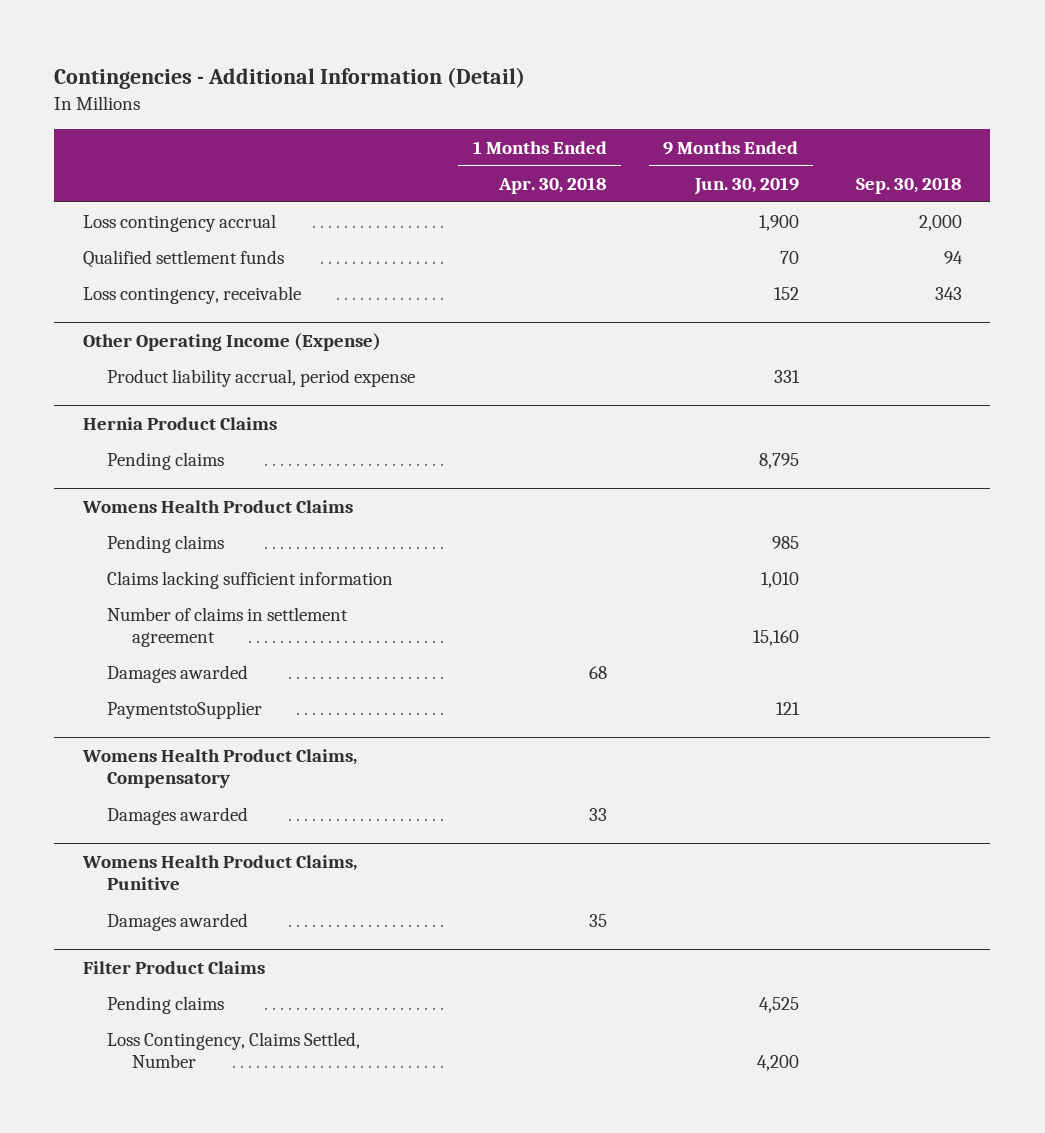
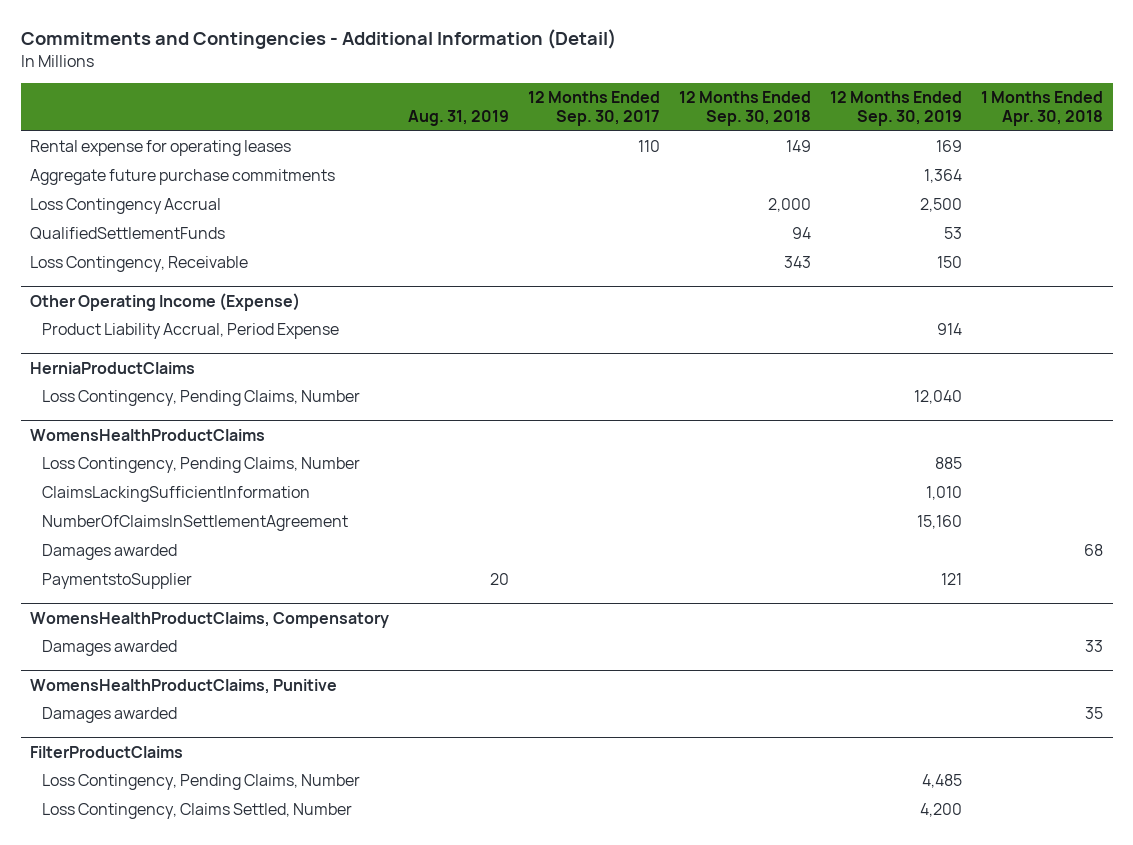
- Contingencies - Additional Information (Detail)
+ Commitments and Contingencies - Additional Information (Detail)
- | 1 Months Ended Apr. 30, 2018 | 9 Months Ended Jun. 30, 2019 | Sep. 30, 2018
+ | Aug. 31, 2019 | 12 Months Ended Sep. 30, 2017 | 12 Months Ended Sep. 30, 2018 | 12 Months Ended Sep. 30, 2019 | 1 Months Ended Apr. 30, 2018
- Loss contingency accrual | | 1,900 | 2,000
- Qualified settlement funds | | 70 | 94
- Loss contingency, receivable | | 152 | 343
+ Rental expense for operating leases | | 110 | 149 | 169 |
+ Aggregate future purchase commitments | | | | 1,364 |
+ Loss Contingency Accrual | | | 2,000 | 2,500 |
+ QualifiedSettlementFunds | | | 94 | 53 |
+ Loss Contingency, Receivable | | | 343 | 150 |
@ Other Operating Income (Expense)
- Product liability accrual, period expense | | 331 |
- Hernia Product Claims
- Pending claims | | 8,795 |
- Womens Health Product Claims
- Pending claims | | 985 |
- Claims lacking sufficient information | | 1,010 |
- Number of claims in settlement agreement | | 15,160 |
@ Other Operating Income (Expense)
+ Product Liability Accrual, Period Expense | | | | 914 |
+ HerniaProductClaims
+ Loss Contingency, Pending Claims, Number | | | | 12,040 |
+ WomensHealthProductClaims
+ Loss Contingency, Pending Claims, Number | | | | 885 |
+ ClaimsLackingSufficientInformation | | | | 1,010 |
+ NumberOfClaimsInSettlementAgreement | | | | 15,160 |
- Womens Health Product Claims, Compensatory
+ WomensHealthProductClaims, Compensatory
- Womens Health Product Claims, Punitive
+ WomensHealthProductClaims, Punitive
- Filter Product Claims
- Pending claims | | 4,525 |
+ FilterProductClaims
+ Loss Contingency, Pending Claims, Number | | | | 4,485 |

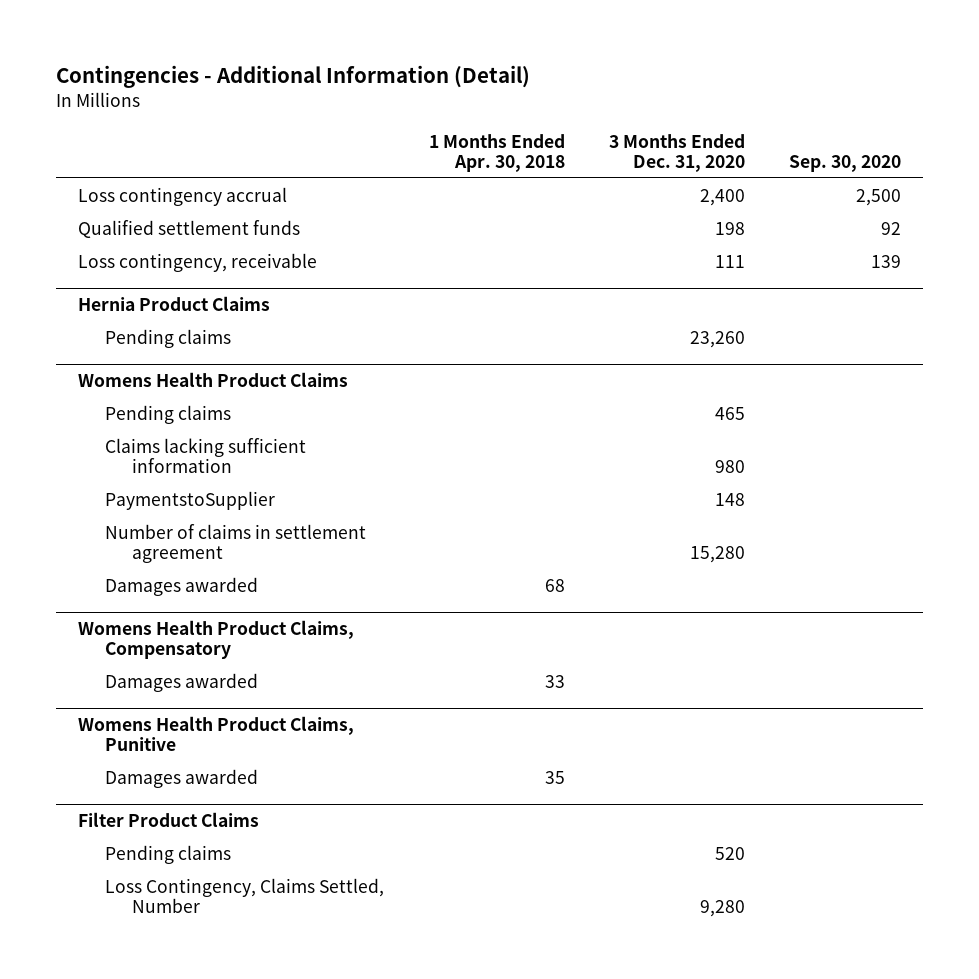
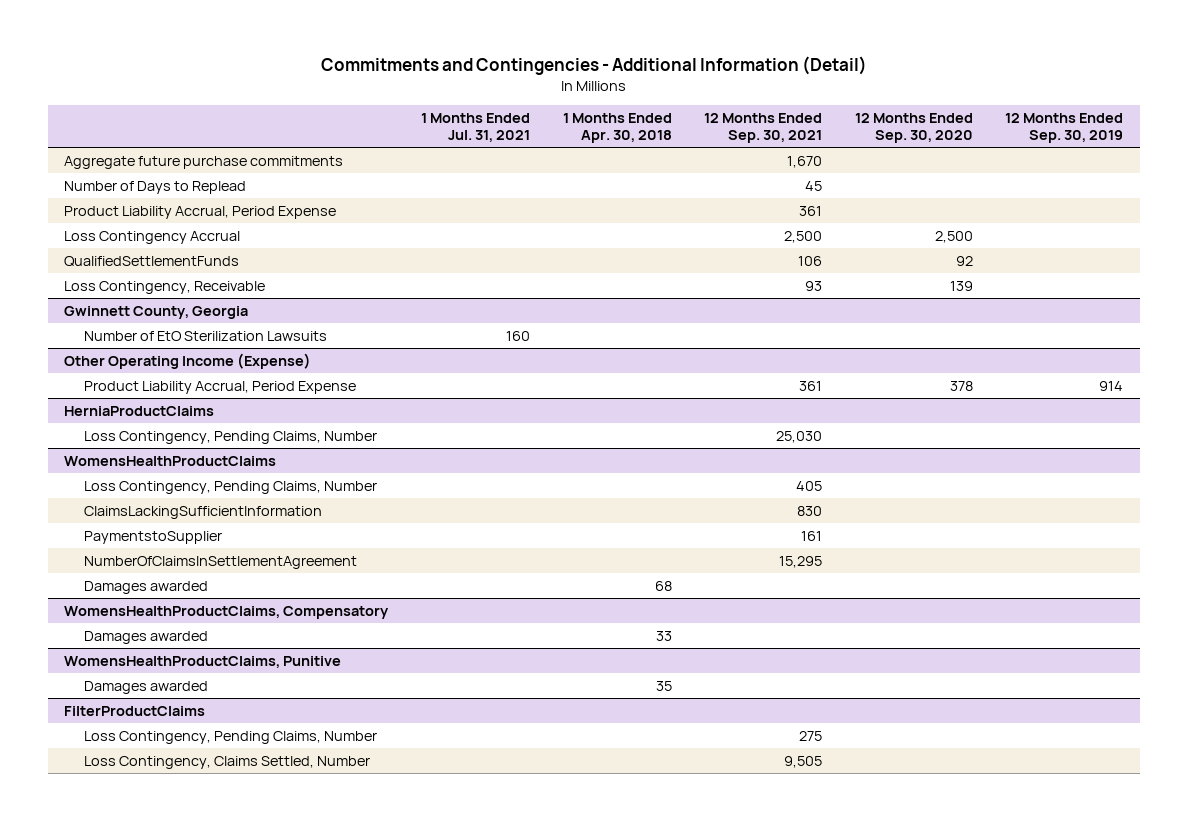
- Contingencies - Additional Information (Detail)
+ Commitments and Contingencies - Additional Information (Detail)
- | 1 Months Ended Apr. 30, 2018 | 3 Months Ended Dec. 31, 2020 | Sep. 30, 2020
+ | 1 Months Ended Jul. 31, 2021 | 1 Months Ended Apr. 30, 2018 | 12 Months Ended Sep. 30, 2021 | 12 Months Ended Sep. 30, 2020 | 12 Months Ended Sep. 30, 2019
- Loss contingency accrual | | 2,400 | 2,500
- Qualified settlement funds | | 198 | 92
- Loss contingency, receivable | | 111 | 139
- Hernia Product Claims
- Pending claims | | 23,260 |
- Womens Health Product Claims
- Pending claims | | 465 |
- Claims lacking sufficient information | | 980 |
+ Aggregate future purchase commitments | | | 1,670 | |
+ Number of Days to Replead | | | 45 | |
+ Product Liability Accrual, Period Expense | | | 361 | |
+ Loss Contingency Accrual | | | 2,500 | 2,500 |
+ QualifiedSettlementFunds | | | 106 | 92 |
+ Loss Contingency, Receivable | | | 93 | 139 |
+ Gwinnett County, Georgia
+ Number of EtO Sterilization Lawsuits | 160 | | | |
+ Other Operating Income (Expense)
+ Product Liability Accrual, Period Expense | | | 361 | 378 | 914
+ HerniaProductClaims
+ Loss Contingency, Pending Claims, Number | | | 25,030 | |
+ WomensHealthProductClaims
+ Loss Contingency, Pending Claims, Number | | | 405 | |
+ ClaimsLackingSufficientInformation | | | 830 | |
- Number of claims in settlement agreement | | 15,280 |
+ NumberOfClaimsInSettlementAgreement | | | 15,295 | |
- Womens Health Product Claims, Compensatory
+ WomensHealthProductClaims, Compensatory
- Womens Health Product Claims, Punitive
+ WomensHealthProductClaims, Punitive
- Filter Product Claims
- Pending claims | | 520 |
+ FilterProductClaims
+ Loss Contingency, Pending Claims, Number | | | 275 | |

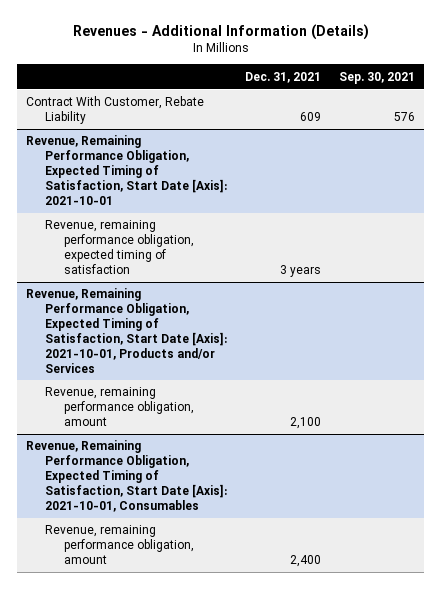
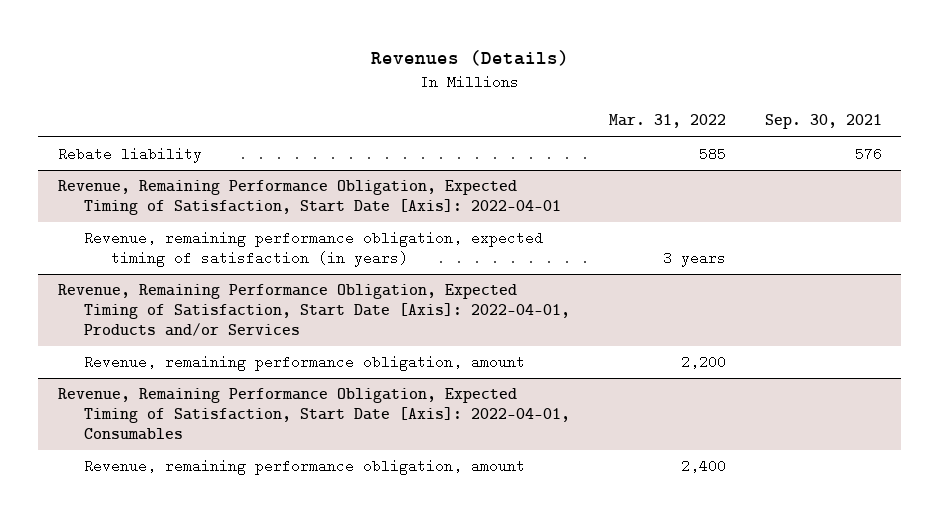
- Revenues - Additional Information (Details)
+ Revenues (Details)
- | Dec. 31, 2021 | Sep. 30, 2021
+ | Mar. 31, 2022 | Sep. 30, 2021
- Contract With Customer, Rebate Liability | 609 | 576
- Revenue, Remaining Performance Obligation, Expected Timing of Satisfaction, Start Date [Axis]: 2021-10-01
- Revenue, remaining performance obligation, expected timing of satisfaction | 3 years |
- Revenue, Remaining Performance Obligation, Expected Timing of Satisfaction, Start Date [Axis]: 2021-10-01, Products and/or Services
+ Rebate liability | 585 | 576
+ Revenue, Remaining Performance Obligation, Expected Timing of Satisfaction, Start Date [Axis]: 2022-04-01
+ Revenue, remaining performance obligation, expected timing of satisfaction (in years) | 3 years |
+ Revenue, Remaining Performance Obligation, Expected Timing of Satisfaction, Start Date [Axis]: 2022-04-01, Products and/or Services
- Revenue, Remaining Performance Obligation, Expected Timing of Satisfaction, Start Date [Axis]: 2021-10-01, Consumables
+ Revenue, Remaining Performance Obligation, Expected Timing of Satisfaction, Start Date [Axis]: 2022-04-01, Consumables

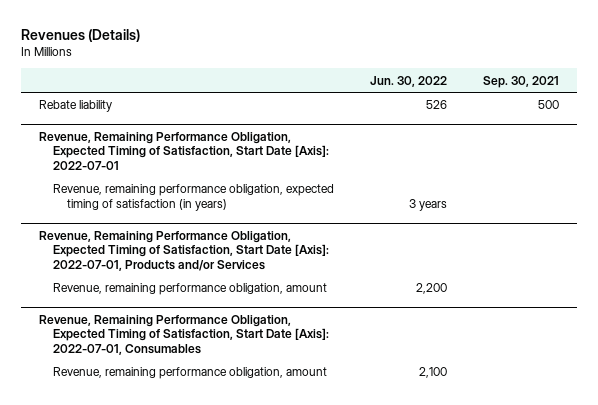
- | Mar. 31, 2022 | Sep. 30, 2021
+ | Jun. 30, 2022 | Sep. 30, 2021
- Rebate liability | 585 | 576
- Revenue, Remaining Performance Obligation, Expected Timing of Satisfaction, Start Date [Axis]: 2022-04-01
- Revenue, remaining performance obligation, expected timing of satisfaction (in years) | 3 years |
- Revenue, Remaining Performance Obligation, Expected Timing of Satisfaction, Start Date [Axis]: 2022-04-01, Products and/or Services
+ Rebate liability | 526 | 500
+ Revenue, Remaining Performance Obligation, Expected Timing of Satisfaction, Start Date [Axis]: 2022-07-01
+ Revenue, remaining performance obligation, expected timing of satisfaction (in years) | 3 years |
+ Revenue, Remaining Performance Obligation, Expected Timing of Satisfaction, Start Date [Axis]: 2022-07-01, Products and/or Services
- Revenue, Remaining Performance Obligation, Expected Timing of Satisfaction, Start Date [Axis]: 2022-04-01, Consumables
+ Revenue, Remaining Performance Obligation, Expected Timing of Satisfaction, Start Date [Axis]: 2022-07-01, Consumables

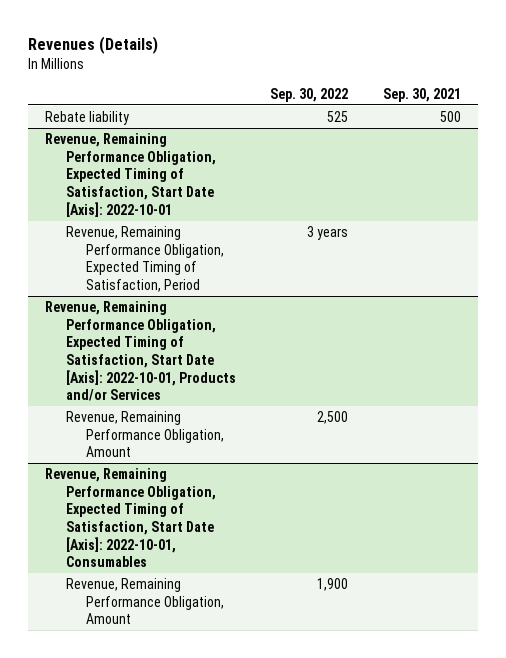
- | Jun. 30, 2022 | Sep. 30, 2021
+ | Sep. 30, 2022 | Sep. 30, 2021
- Revenue, Remaining Performance Obligation, Expected Timing of Satisfaction, Start Date [Axis]: 2022-07-01
- Revenue, remaining performance obligation, expected timing of satisfaction (in years) | 3 years |
- Revenue, Remaining Performance Obligation, Expected Timing of Satisfaction, Start Date [Axis]: 2022-07-01, Products and/or Services
- Revenue, remaining performance obligation, amount | 2,200 |
- Revenue, Remaining Performance Obligation, Expected Timing of Satisfaction, Start Date [Axis]: 2022-07-01, Consumables
- Revenue, remaining performance obligation, amount | 2,100 |
+ Revenue, Remaining Performance Obligation, Expected Timing of Satisfaction, Start Date [Axis]: 2022-10-01
+ Revenue, Remaining Performance Obligation, Expected Timing of Satisfaction, Period | 3 years |
+ Revenue, Remaining Performance Obligation, Expected Timing of Satisfaction, Start Date [Axis]: 2022-10-01, Products and/or Services
+ Revenue, Remaining Performance Obligation, Amount | 2,500 |
+ Revenue, Remaining Performance Obligation, Expected Timing of Satisfaction, Start Date [Axis]: 2022-10-01, Consumables
+ Revenue, Remaining Performance Obligation, Amount | 1,900 |

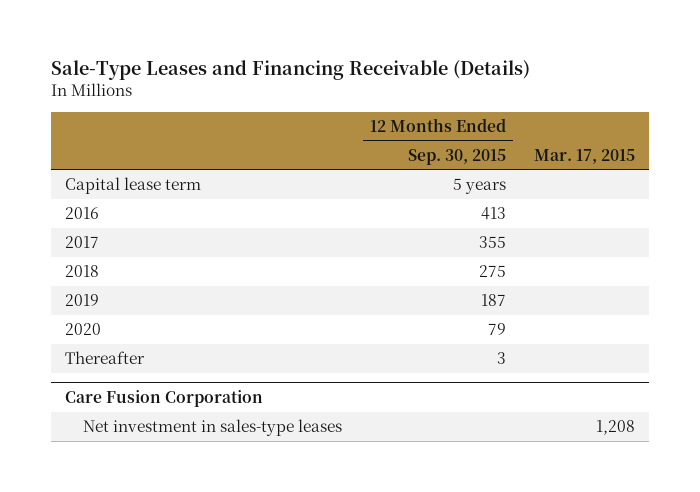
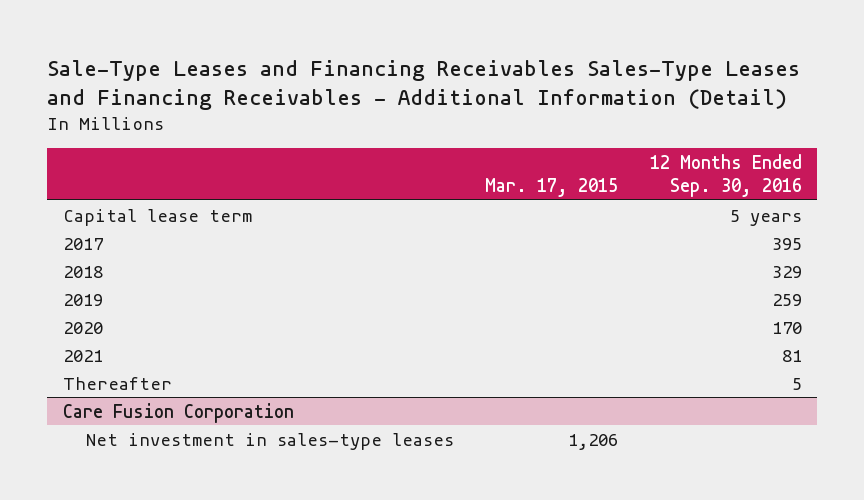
- Sale-Type Leases and Financing Receivable (Details)
+ Sale-Type Leases and Financing Receivables Sales-Type Leases and Financing Receivables - Additional Information (Detail)
- | 12 Months Ended Sep. 30, 2015 | Mar. 17, 2015
+ | Mar. 17, 2015 | 12 Months Ended Sep. 30, 2016
- 2016 | 413 |
+ 2021 | | 81
@ Care Fusion Corporation
- Net investment in sales-type leases | | 1,208
+ Net investment in sales-type leases | 1,206 |

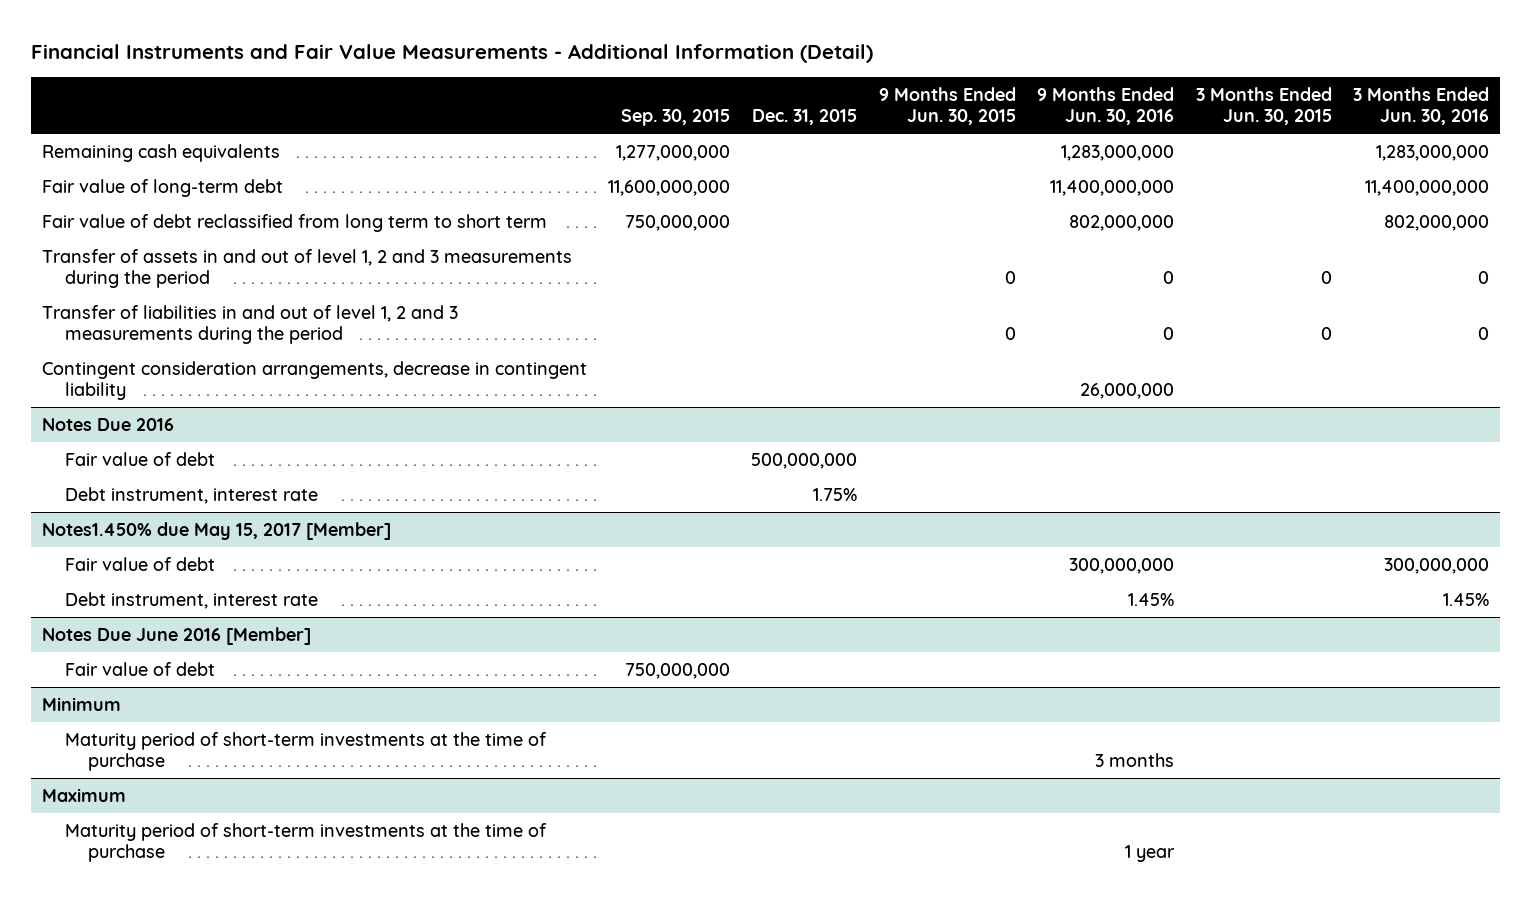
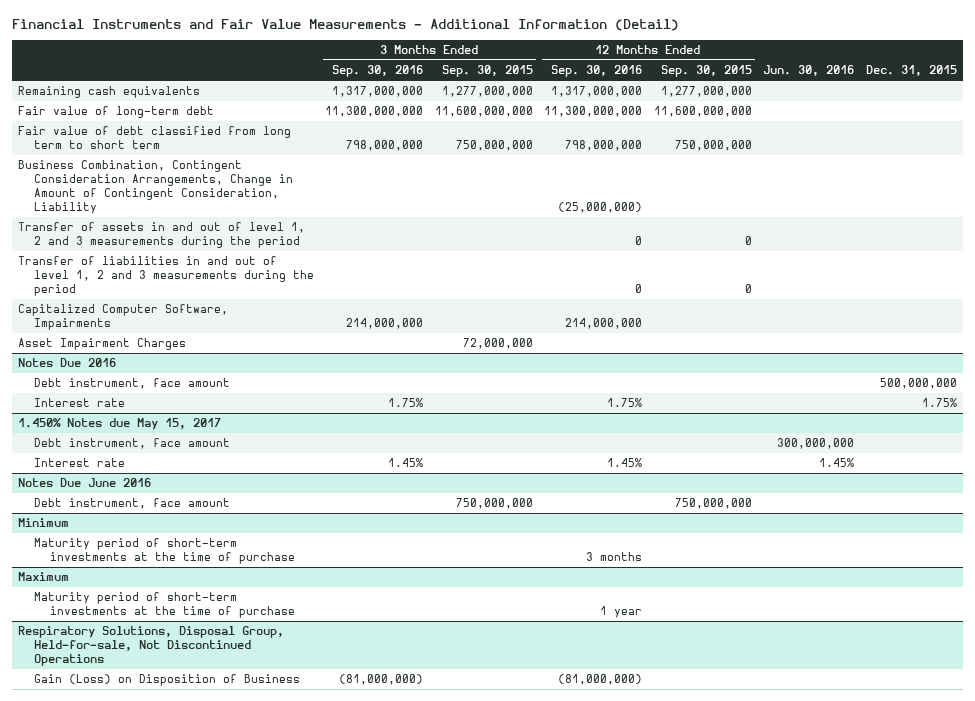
- | Sep. 30, 2015 | Dec. 31, 2015 | 9 Months Ended Jun. 30, 2015 | 9 Months Ended Jun. 30, 2016 | 3 Months Ended Jun. 30, 2015 | 3 Months Ended Jun. 30, 2016
+ | 3 Months Ended Sep. 30, 2016 | 3 Months Ended Sep. 30, 2015 | 12 Months Ended Sep. 30, 2016 | 12 Months Ended Sep. 30, 2015 | Jun. 30, 2016 | Dec. 31, 2015
- Fair value of debt reclassified from long term to short term | 750,000,000 | | | 802,000,000 | | 802,000,000
+ Fair value of debt classified from long term to short term | 798,000,000 | 750,000,000 | 798,000,000 | 750,000,000 | |
+ Business Combination, Contingent Consideration Arrangements, Change in Amount of Contingent Consideration, Liability | | | (25,000,000) | | |
- Contingent consideration arrangements, decrease in contingent liability | | | | 26,000,000 | |
+ Capitalized Computer Software, Impairments | 214,000,000 | | 214,000,000 | | |
+ Asset Impairment Charges | | 72,000,000 | | | |
@ Notes Due 2016
- Fair value of debt | | 500,000,000 | | | |
- Debt instrument, interest rate | | 1.75% | | | |
- Notes1.450% due May 15, 2017 [Member]
- Fair value of debt | | | | 300,000,000 | | 300,000,000
- Debt instrument, interest rate | | | | 1.45% | | 1.45%
- Notes Due June 2016 [Member]
- Fair value of debt | 750,000,000 | | | | |
@ Notes Due 2016
+ Debt instrument, face amount | | | | | | 500,000,000
+ Interest rate | 1.75% | | 1.75% | | | 1.75%
+ 1.450% Notes due May 15, 2017
+ Debt instrument, face amount | | | | | 300,000,000 |
+ Interest rate | 1.45% | | 1.45% | | 1.45% |
+ Notes Due June 2016
+ Debt instrument, face amount | | 750,000,000 | | 750,000,000 | |
+ Respiratory Solutions, Disposal Group, Held-for-sale, Not Discontinued Operations
+ Gain (Loss) on Disposition of Business | (81,000,000) | | (81,000,000) | | |

